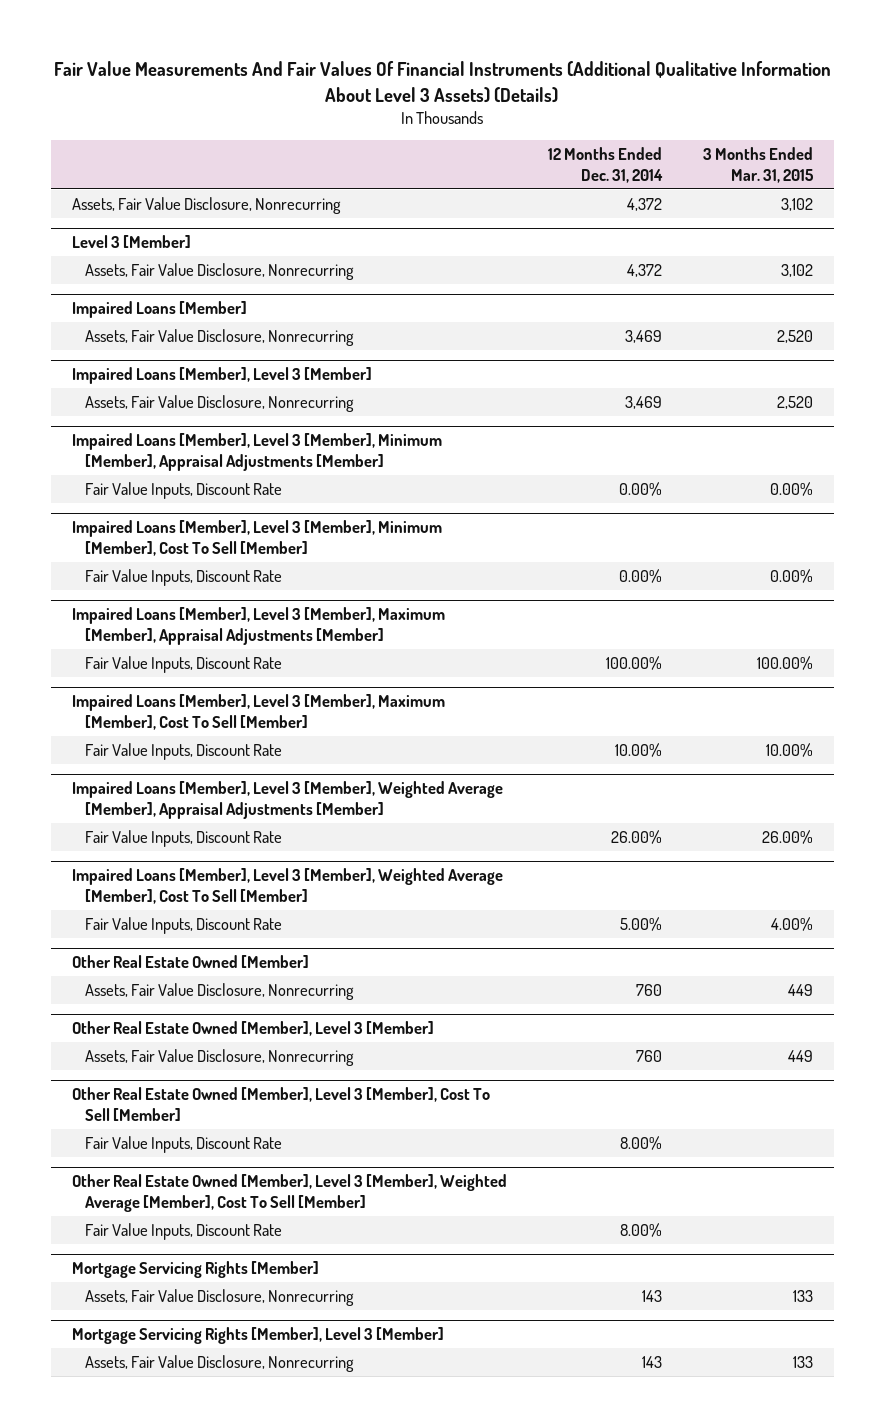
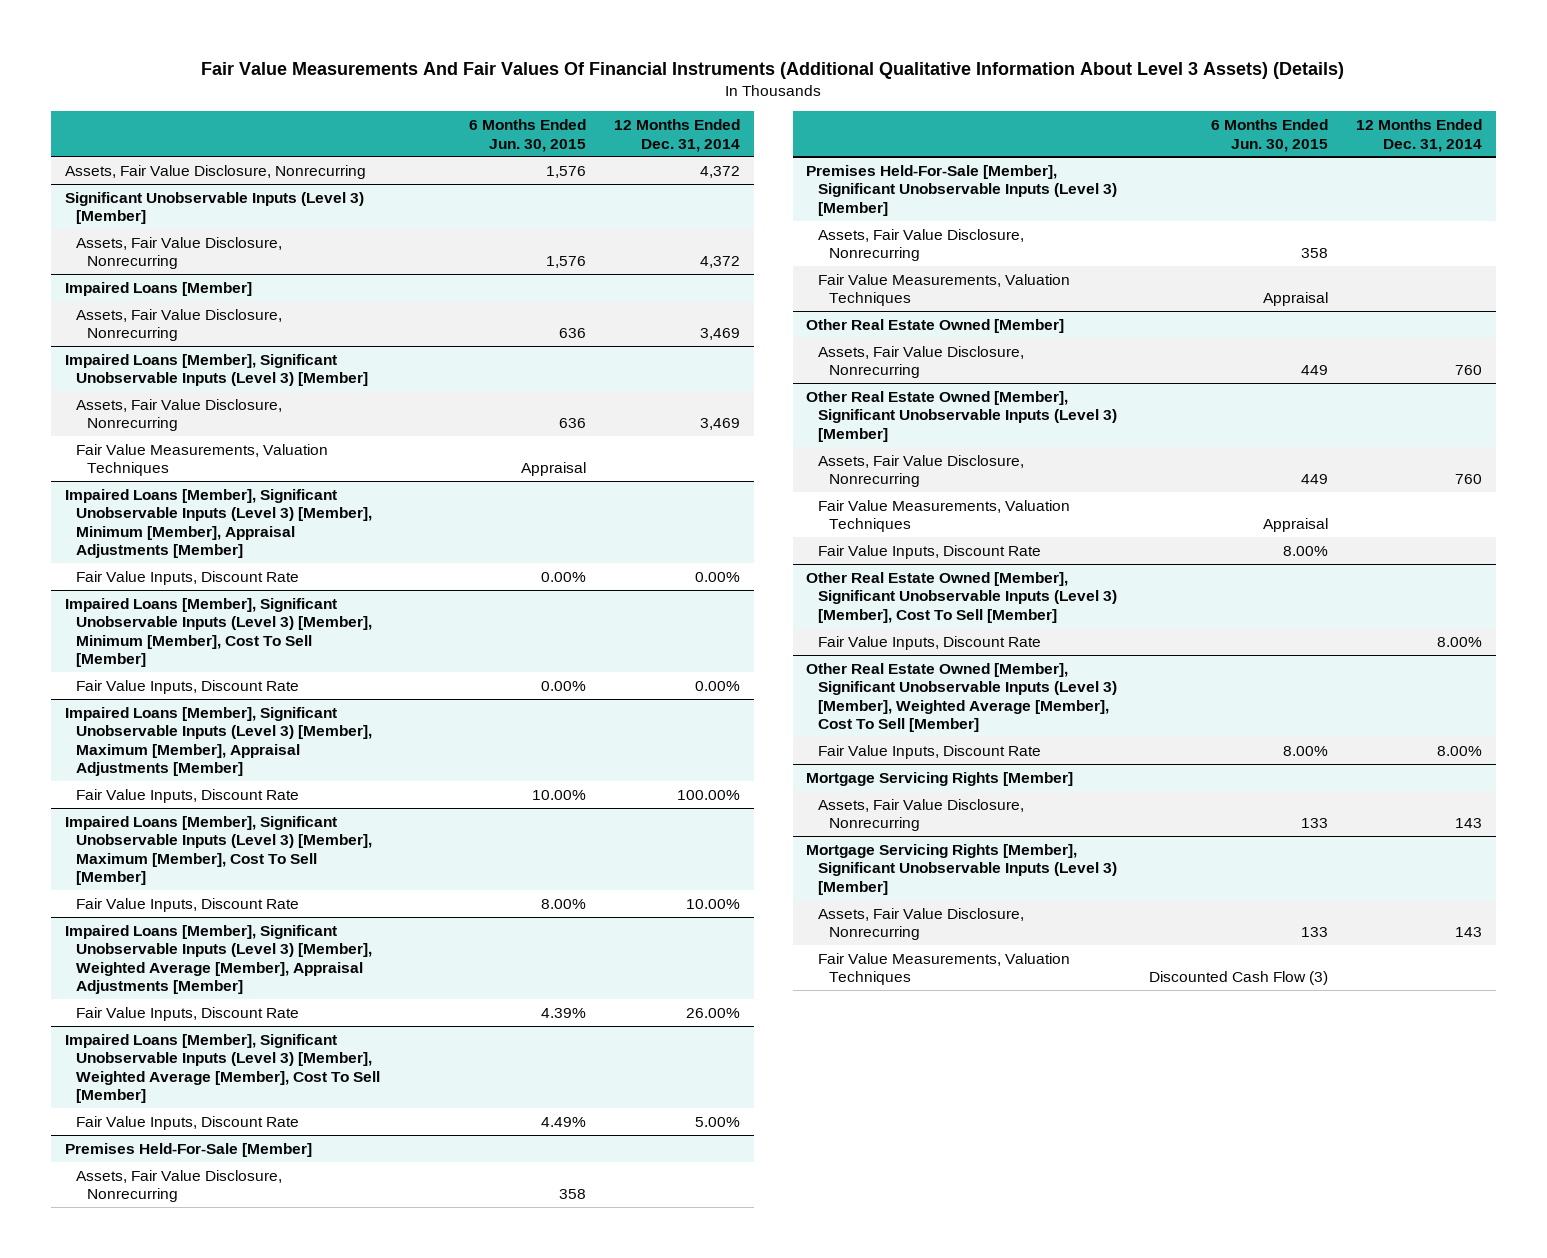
- | 12 Months Ended Dec. 31, 2014 | 3 Months Ended Mar. 31, 2015
+ | 6 Months Ended Jun. 30, 2015 | 12 Months Ended Dec. 31, 2014
- Level 3 [Member]
+ Significant Unobservable Inputs (Level 3) [Member]
- Impaired Loans [Member], Level 3 [Member]
+ Impaired Loans [Member], Significant Unobservable Inputs (Level 3) [Member]
- Impaired Loans [Member], Level 3 [Member], Minimum [Member], Appraisal Adjustments [Member]
+ Fair Value Measurements, Valuation Techniques | Appraisal |
+ Impaired Loans [Member], Significant Unobservable Inputs (Level 3) [Member], Minimum [Member], Appraisal Adjustments [Member]
- Impaired Loans [Member], Level 3 [Member], Minimum [Member], Cost To Sell [Member]
+ Impaired Loans [Member], Significant Unobservable Inputs (Level 3) [Member], Minimum [Member], Cost To Sell [Member]
- Impaired Loans [Member], Level 3 [Member], Maximum [Member], Appraisal Adjustments [Member]
+ Impaired Loans [Member], Significant Unobservable Inputs (Level 3) [Member], Maximum [Member], Appraisal Adjustments [Member]
- Impaired Loans [Member], Level 3 [Member], Maximum [Member], Cost To Sell [Member]
+ Impaired Loans [Member], Significant Unobservable Inputs (Level 3) [Member], Maximum [Member], Cost To Sell [Member]
- Impaired Loans [Member], Level 3 [Member], Weighted Average [Member], Appraisal Adjustments [Member]
+ Impaired Loans [Member], Significant Unobservable Inputs (Level 3) [Member], Weighted Average [Member], Appraisal Adjustments [Member]
- Impaired Loans [Member], Level 3 [Member], Weighted Average [Member], Cost To Sell [Member]
+ Impaired Loans [Member], Significant Unobservable Inputs (Level 3) [Member], Weighted Average [Member], Cost To Sell [Member]
+ Premises Held-For-Sale [Member]
+ Assets, Fair Value Disclosure, Nonrecurring | 358 |
+ Premises Held-For-Sale [Member], Significant Unobservable Inputs (Level 3) [Member]
+ Assets, Fair Value Disclosure, Nonrecurring | 358 |
+ Fair Value Measurements, Valuation Techniques | Appraisal |
- Other Real Estate Owned [Member], Level 3 [Member]
+ Other Real Estate Owned [Member], Significant Unobservable Inputs (Level 3) [Member]
- Other Real Estate Owned [Member], Level 3 [Member], Cost To Sell [Member]
+ Fair Value Measurements, Valuation Techniques | Appraisal |
+ Fair Value Inputs, Discount Rate | 8.00% |
+ Other Real Estate Owned [Member], Significant Unobservable Inputs (Level 3) [Member], Cost To Sell [Member]
- Other Real Estate Owned [Member], Level 3 [Member], Weighted Average [Member], Cost To Sell [Member]
+ Other Real Estate Owned [Member], Significant Unobservable Inputs (Level 3) [Member], Weighted Average [Member], Cost To Sell [Member]
- Mortgage Servicing Rights [Member], Level 3 [Member]
+ Mortgage Servicing Rights [Member], Significant Unobservable Inputs (Level 3) [Member]
+ Fair Value Measurements, Valuation Techniques | Discounted Cash Flow (3) |

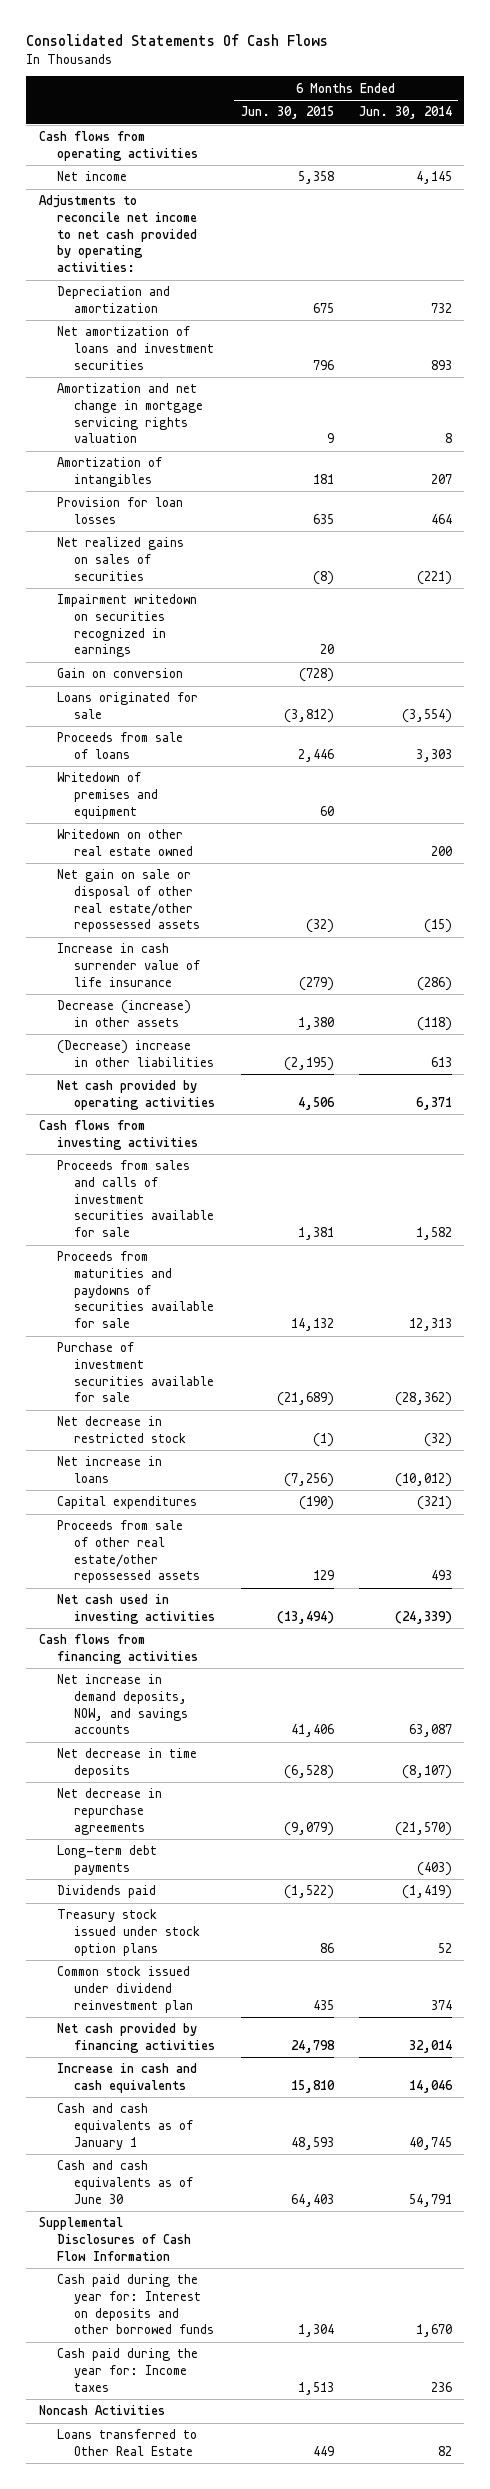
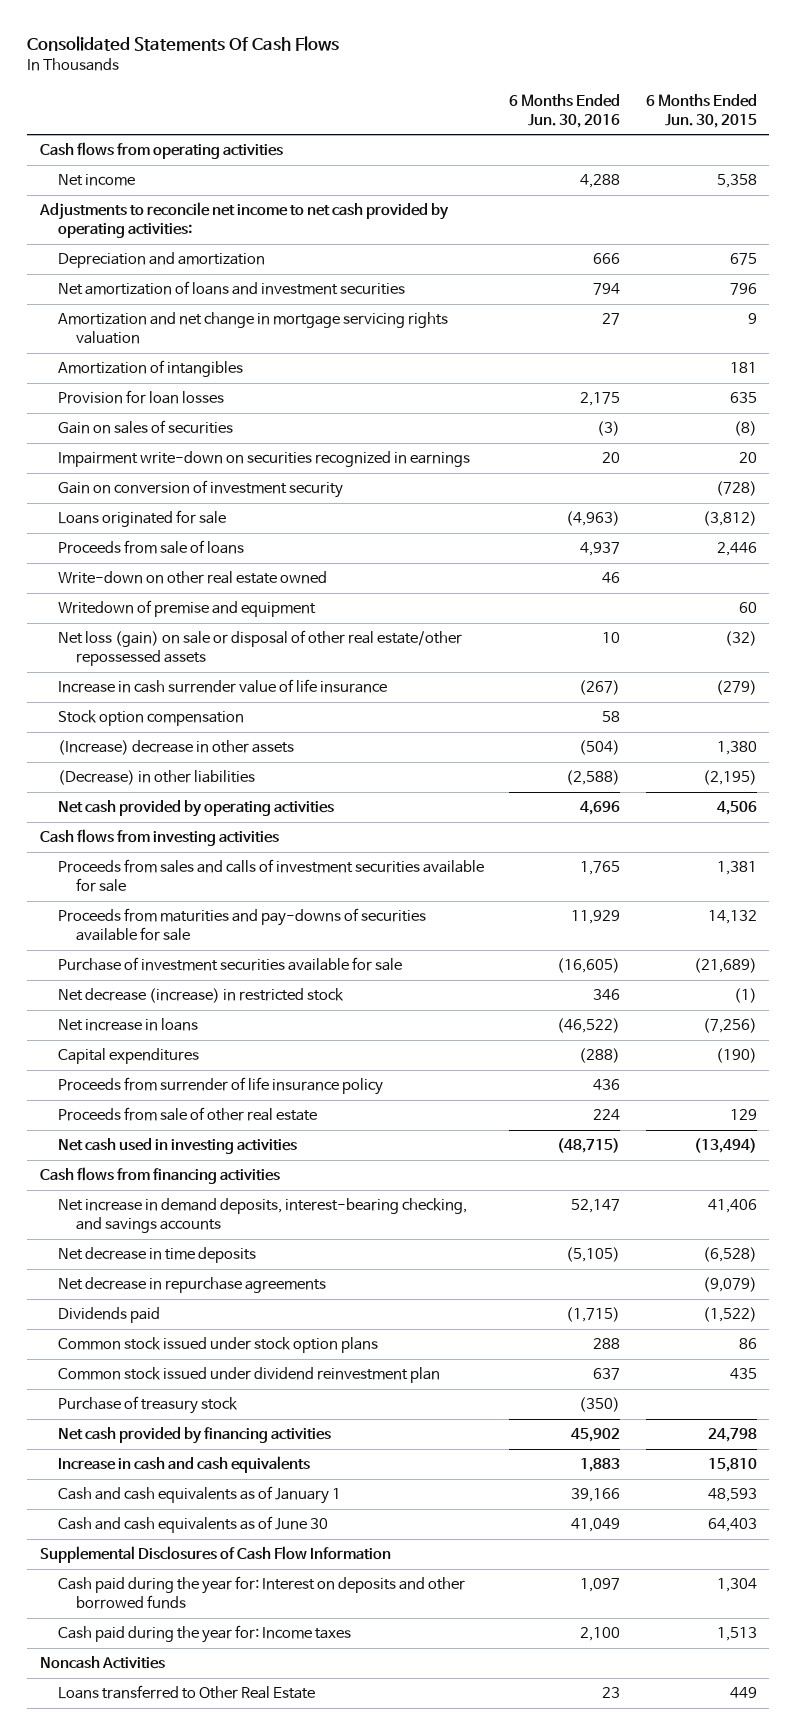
- | 6 Months Ended Jun. 30, 2015 | 6 Months Ended Jun. 30, 2014
+ | 6 Months Ended Jun. 30, 2016 | 6 Months Ended Jun. 30, 2015
- Net realized gains on sales of securities | (8) | (221)
- Impairment writedown on securities recognized in earnings | 20 |
- Gain on conversion | (728) |
+ Gain on sales of securities | (3) | (8)
+ Impairment write-down on securities recognized in earnings | 20 | 20
+ Gain on conversion of investment security | | (728)
- Writedown of premises and equipment | 60 |
- Writedown on other real estate owned | | 200
- Net gain on sale or disposal of other real estate/other repossessed assets | (32) | (15)
+ Write-down on other real estate owned | 46 |
+ Writedown of premise and equipment | | 60
+ Net loss (gain) on sale or disposal of other real estate/other repossessed assets | 10 | (32)
- Decrease (increase) in other assets | 1,380 | (118)
- (Decrease) increase in other liabilities | (2,195) | 613
+ Stock option compensation | 58 |
+ (Increase) decrease in other assets | (504) | 1,380
+ (Decrease) in other liabilities | (2,588) | (2,195)
- Proceeds from maturities and paydowns of securities available for sale | 14,132 | 12,313
+ Proceeds from maturities and pay-downs of securities available for sale | 11,929 | 14,132
- Net decrease in restricted stock | (1) | (32)
+ Net decrease (increase) in restricted stock | 346 | (1)
- Proceeds from sale of other real estate/other repossessed assets | 129 | 493
+ Proceeds from surrender of life insurance policy | 436 |
+ Proceeds from sale of other real estate | 224 | 129
- Net increase in demand deposits, NOW, and savings accounts | 41,406 | 63,087
+ Net increase in demand deposits, interest-bearing checking, and savings accounts | 52,147 | 41,406
- Long-term debt payments | | (403)
- Treasury stock issued under stock option plans | 86 | 52
+ Common stock issued under stock option plans | 288 | 86
+ Purchase of treasury stock | (350) |

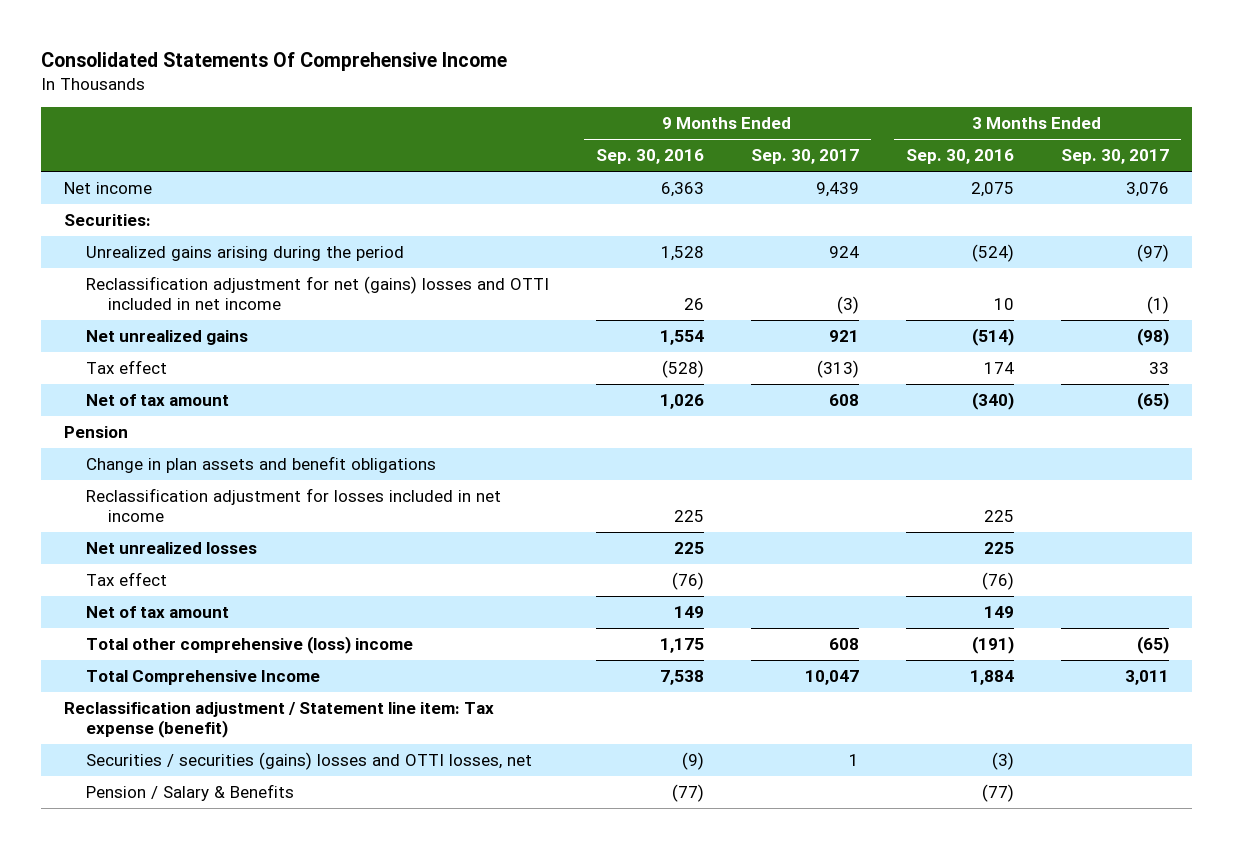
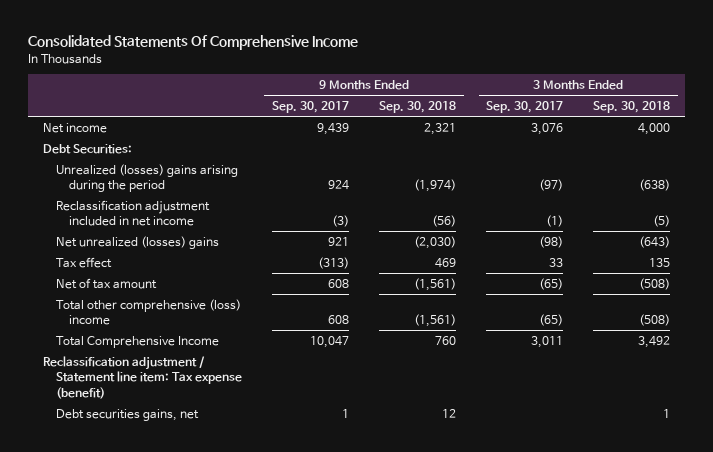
- | 9 Months Ended Sep. 30, 2016 | 9 Months Ended Sep. 30, 2017 | 3 Months Ended Sep. 30, 2016 | 3 Months Ended Sep. 30, 2017
+ | 9 Months Ended Sep. 30, 2017 | 9 Months Ended Sep. 30, 2018 | 3 Months Ended Sep. 30, 2017 | 3 Months Ended Sep. 30, 2018
- Securities:
- Unrealized gains arising during the period | 1,528 | 924 | (524) | (97)
- Reclassification adjustment for net (gains) losses and OTTI included in net income | 26 | (3) | 10 | (1)
- Net unrealized gains | 1,554 | 921 | (514) | (98)
+ Debt Securities:
+ Unrealized (losses) gains arising during the period | 924 | (1,974) | (97) | (638)
+ Reclassification adjustment included in net income | (3) | (56) | (1) | (5)
+ Net unrealized (losses) gains | 921 | (2,030) | (98) | (643)
- Pension
- Change in plan assets and benefit obligations
- Reclassification adjustment for losses included in net income | 225 | | 225 |
- Net unrealized losses | 225 | | 225 |
- Tax effect | (76) | | (76) |
- Net of tax amount | 149 | | 149 |
- Securities / securities (gains) losses and OTTI losses, net | (9) | 1 | (3) |
- Pension / Salary & Benefits | (77) | | (77) |
+ Debt securities gains, net | 1 | 12 | | 1

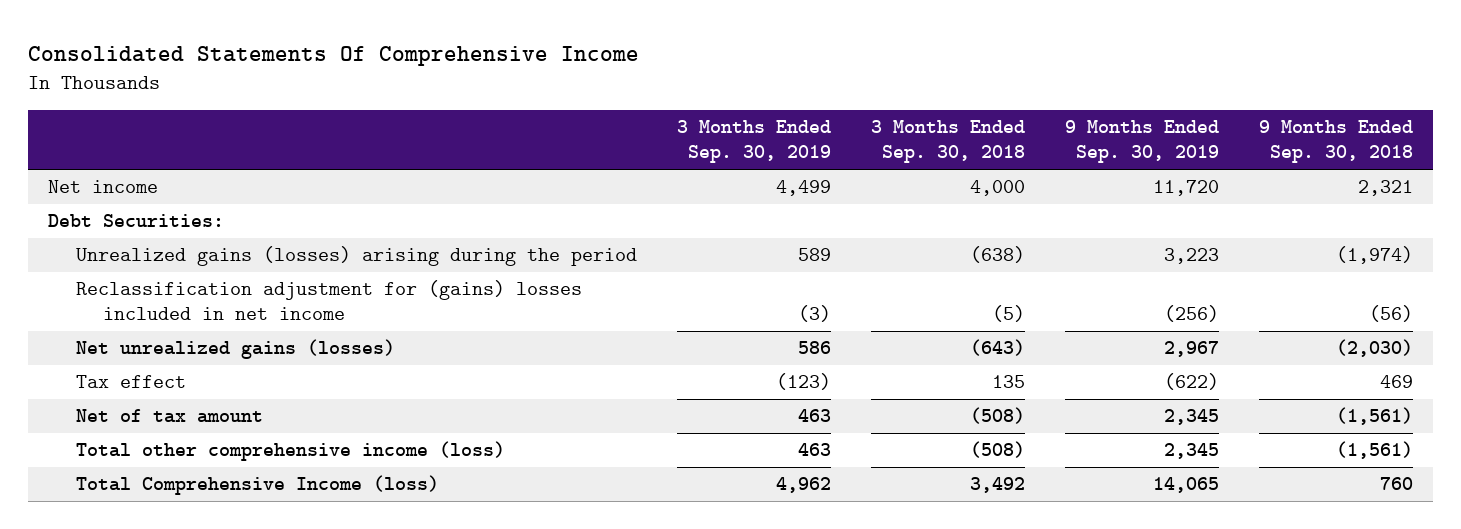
- | 9 Months Ended Sep. 30, 2017 | 9 Months Ended Sep. 30, 2018 | 3 Months Ended Sep. 30, 2017 | 3 Months Ended Sep. 30, 2018
+ | 3 Months Ended Sep. 30, 2019 | 3 Months Ended Sep. 30, 2018 | 9 Months Ended Sep. 30, 2019 | 9 Months Ended Sep. 30, 2018
- Unrealized (losses) gains arising during the period | 924 | (1,974) | (97) | (638)
- Reclassification adjustment included in net income | (3) | (56) | (1) | (5)
- Net unrealized (losses) gains | 921 | (2,030) | (98) | (643)
+ Unrealized gains (losses) arising during the period | 589 | (638) | 3,223 | (1,974)
+ Reclassification adjustment for (gains) losses included in net income | (3) | (5) | (256) | (56)
+ Net unrealized gains (losses) | 586 | (643) | 2,967 | (2,030)
- Total other comprehensive (loss) income | 608 | (1,561) | (65) | (508)
- Total Comprehensive Income | 10,047 | 760 | 3,011 | 3,492
- Reclassification adjustment / Statement line item: Tax expense (benefit)
- Debt securities gains, net | 1 | 12 | | 1
+ Total other comprehensive income (loss) | 463 | (508) | 2,345 | (1,561)
+ Total Comprehensive Income (loss) | 4,962 | 3,492 | 14,065 | 760

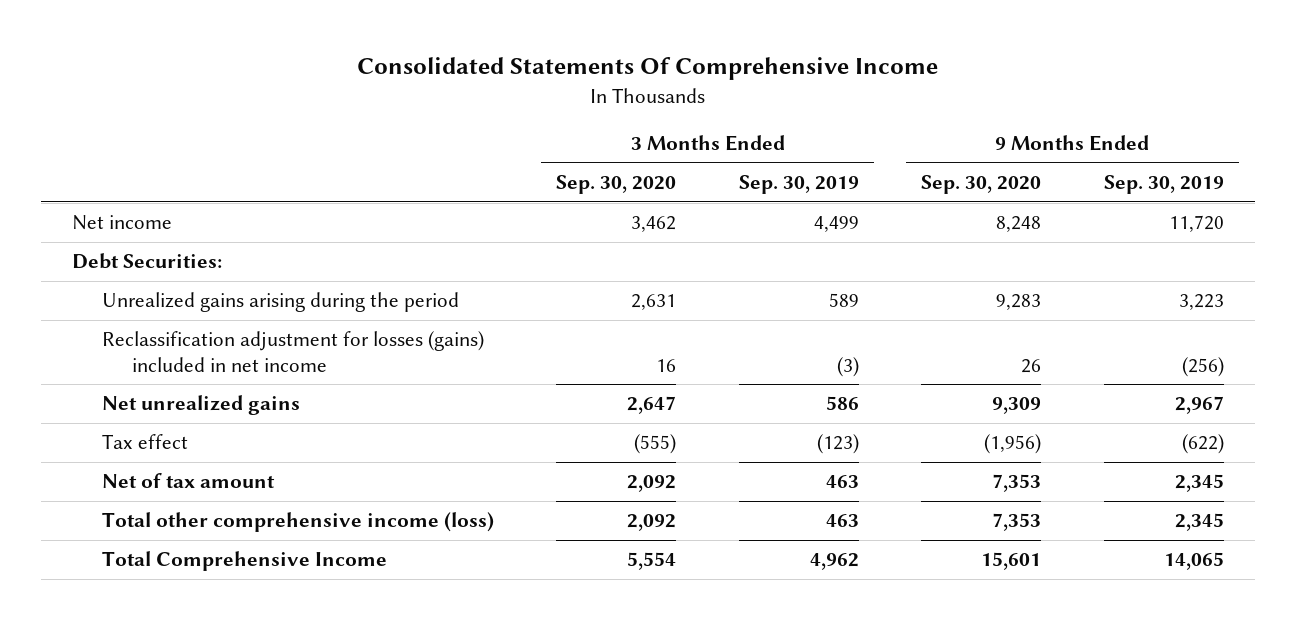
- | 3 Months Ended Sep. 30, 2019 | 3 Months Ended Sep. 30, 2018 | 9 Months Ended Sep. 30, 2019 | 9 Months Ended Sep. 30, 2018
+ | 3 Months Ended Sep. 30, 2020 | 3 Months Ended Sep. 30, 2019 | 9 Months Ended Sep. 30, 2020 | 9 Months Ended Sep. 30, 2019
- Unrealized gains (losses) arising during the period | 589 | (638) | 3,223 | (1,974)
- Reclassification adjustment for (gains) losses included in net income | (3) | (5) | (256) | (56)
- Net unrealized gains (losses) | 586 | (643) | 2,967 | (2,030)
+ Unrealized gains arising during the period | 2,631 | 589 | 9,283 | 3,223
+ Reclassification adjustment for losses (gains) included in net income | 16 | (3) | 26 | (256)
+ Net unrealized gains | 2,647 | 586 | 9,309 | 2,967
- Total Comprehensive Income (loss) | 4,962 | 3,492 | 14,065 | 760
+ Total Comprehensive Income | 5,554 | 4,962 | 15,601 | 14,065

